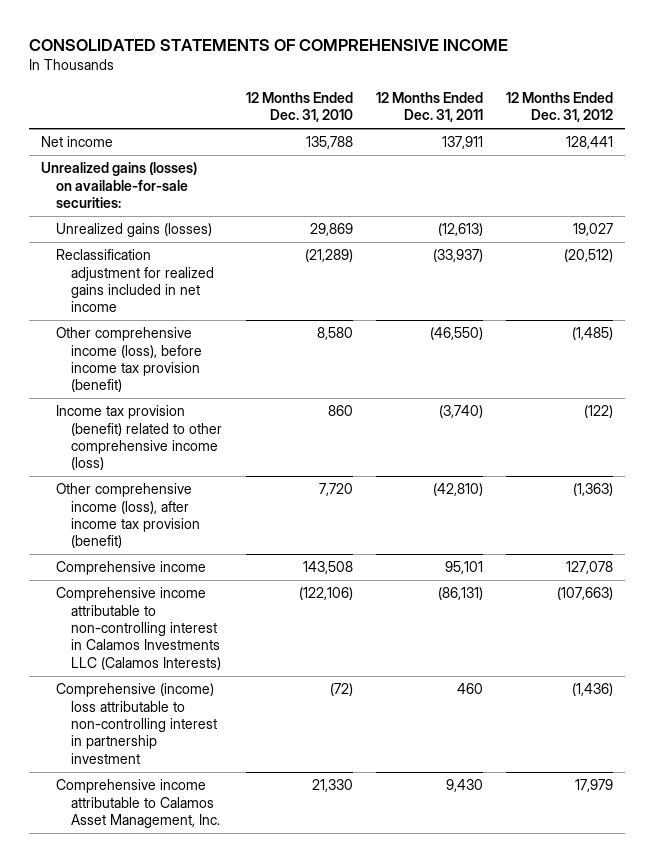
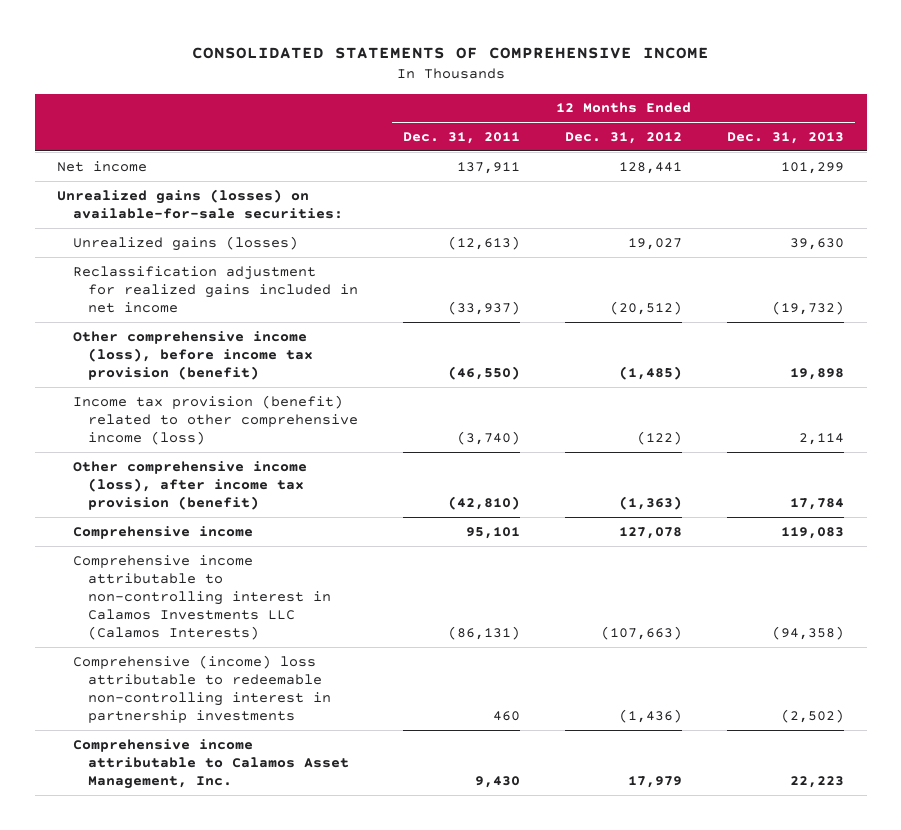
- | 12 Months Ended Dec. 31, 2010 | 12 Months Ended Dec. 31, 2011 | 12 Months Ended Dec. 31, 2012
+ | 12 Months Ended Dec. 31, 2011 | 12 Months Ended Dec. 31, 2012 | 12 Months Ended Dec. 31, 2013
- Comprehensive (income) loss attributable to non-controlling interest in partnership investment | (72) | 460 | (1,436)
+ Comprehensive (income) loss attributable to redeemable non-controlling interest in partnership investments | 460 | (1,436) | (2,502)

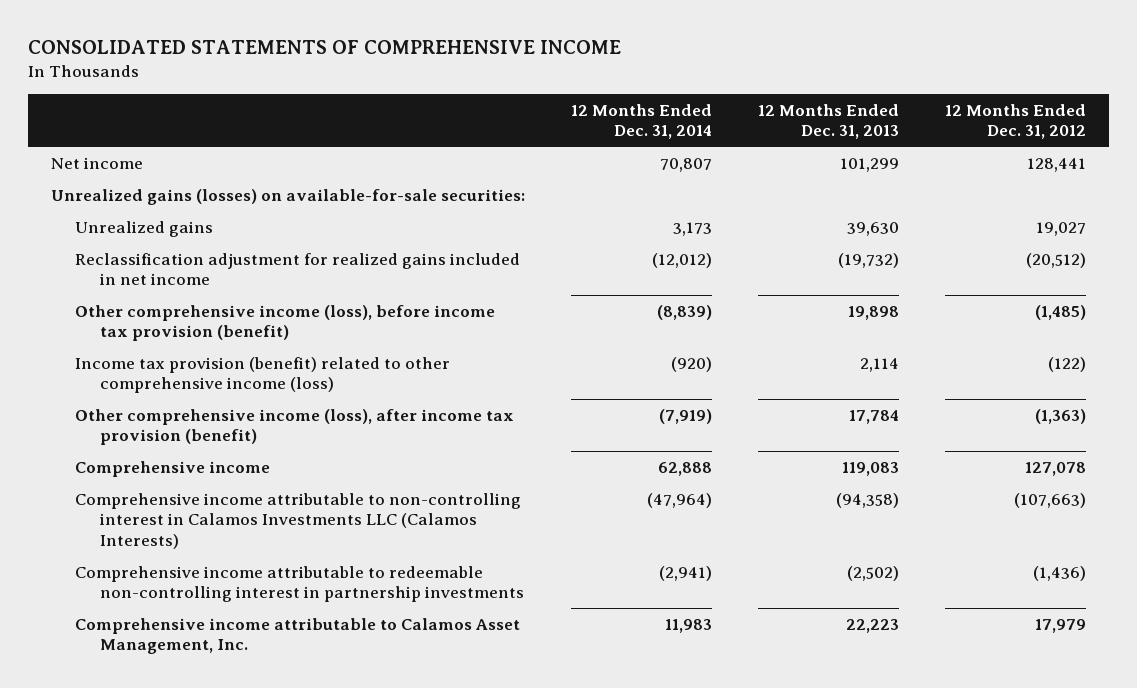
- | 12 Months Ended Dec. 31, 2011 | 12 Months Ended Dec. 31, 2012 | 12 Months Ended Dec. 31, 2013
+ | 12 Months Ended Dec. 31, 2014 | 12 Months Ended Dec. 31, 2013 | 12 Months Ended Dec. 31, 2012
- Unrealized gains (losses) | (12,613) | 19,027 | 39,630
+ Unrealized gains | 3,173 | 39,630 | 19,027
- Comprehensive (income) loss attributable to redeemable non-controlling interest in partnership investments | 460 | (1,436) | (2,502)
+ Comprehensive income attributable to redeemable non-controlling interest in partnership investments | (2,941) | (2,502) | (1,436)

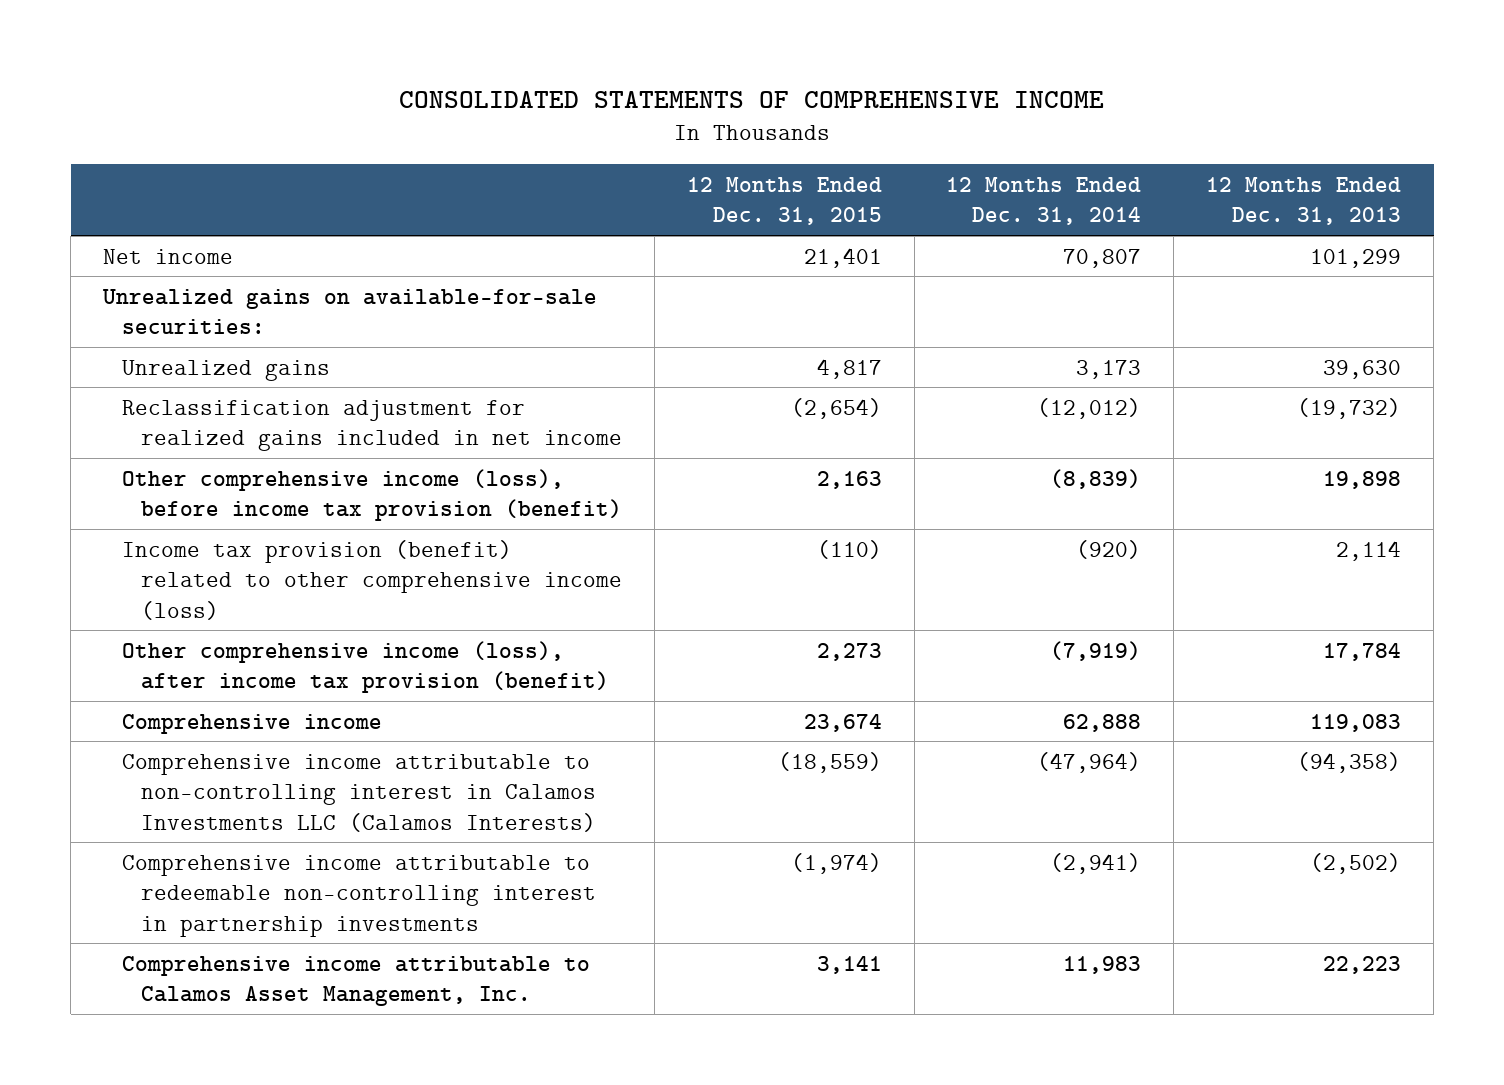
- | 12 Months Ended Dec. 31, 2014 | 12 Months Ended Dec. 31, 2013 | 12 Months Ended Dec. 31, 2012
+ | 12 Months Ended Dec. 31, 2015 | 12 Months Ended Dec. 31, 2014 | 12 Months Ended Dec. 31, 2013
- Unrealized gains (losses) on available-for-sale securities:
+ Unrealized gains on available-for-sale securities:

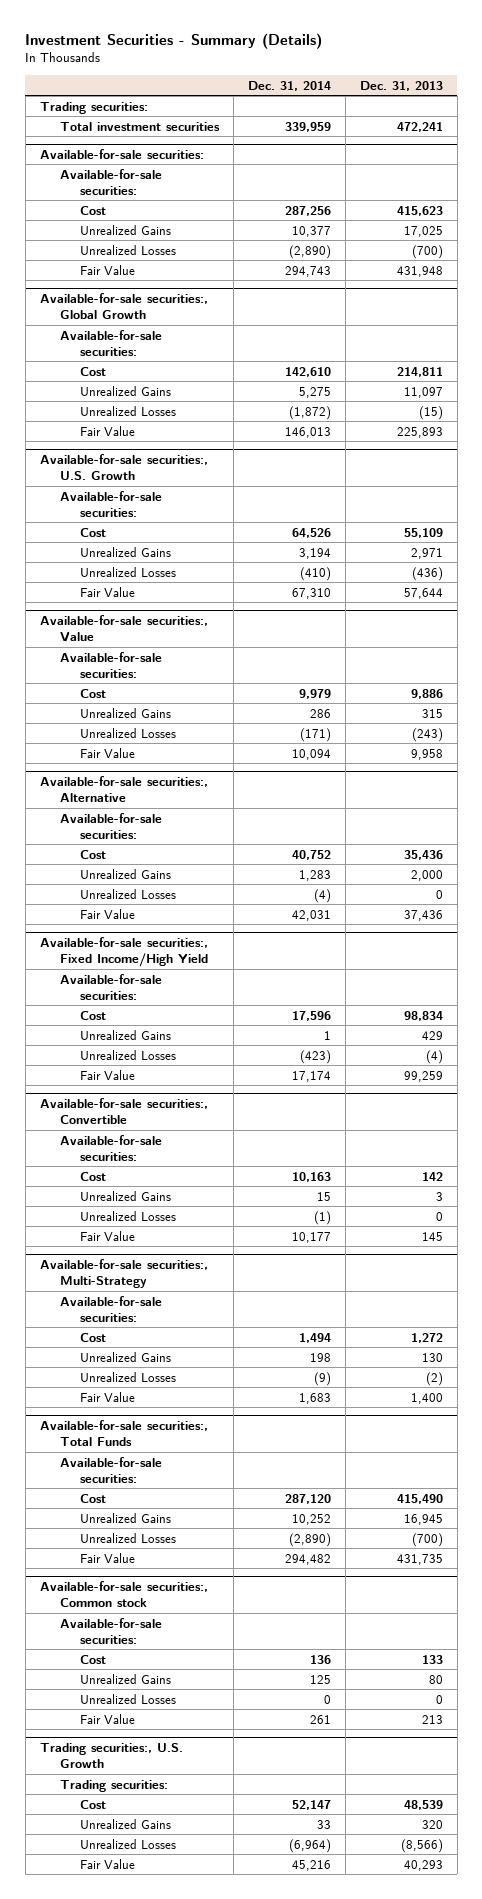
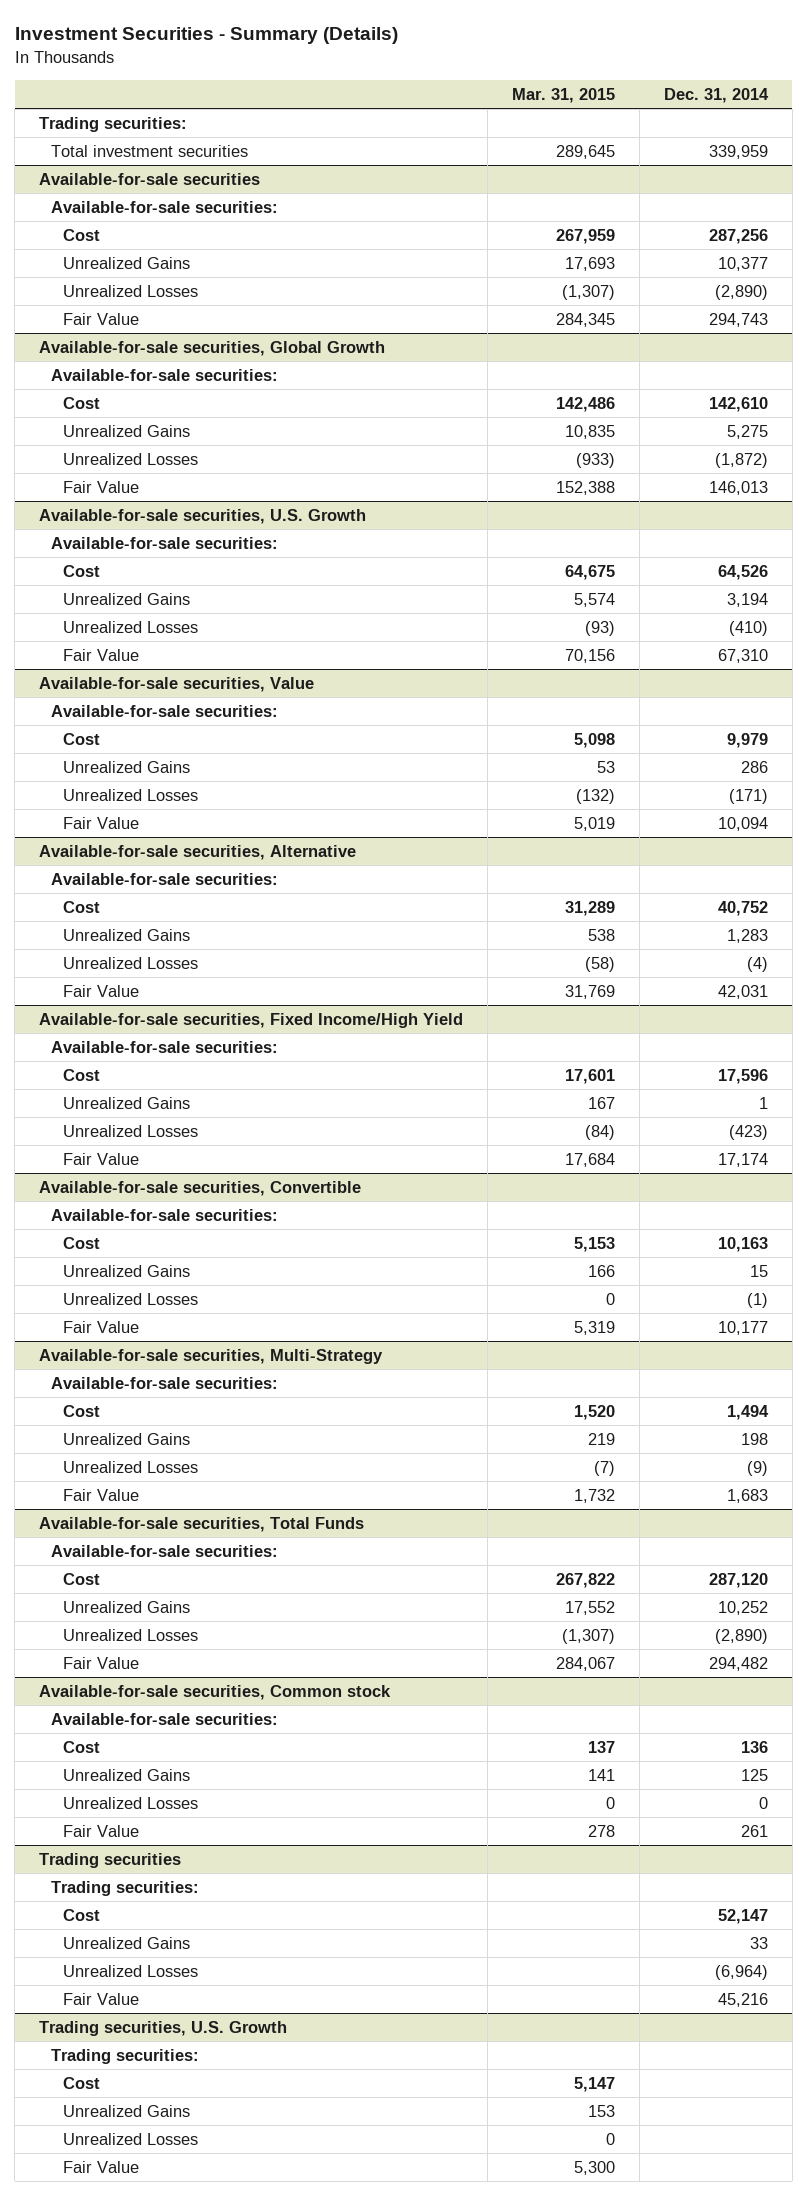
- | Dec. 31, 2014 | Dec. 31, 2013
+ | Mar. 31, 2015 | Dec. 31, 2014
- Available-for-sale securities:
+ Available-for-sale securities
- Available-for-sale securities:, Global Growth
+ Available-for-sale securities, Global Growth
- Available-for-sale securities:, U.S. Growth
+ Available-for-sale securities, U.S. Growth
- Available-for-sale securities:, Value
+ Available-for-sale securities, Value
- Available-for-sale securities:, Alternative
+ Available-for-sale securities, Alternative
- Available-for-sale securities:, Fixed Income/High Yield
+ Available-for-sale securities, Fixed Income/High Yield
- Available-for-sale securities:, Convertible
+ Available-for-sale securities, Convertible
- Available-for-sale securities:, Multi-Strategy
+ Available-for-sale securities, Multi-Strategy
- Available-for-sale securities:, Total Funds
+ Available-for-sale securities, Total Funds
- Available-for-sale securities:, Common stock
+ Available-for-sale securities, Common stock
- Trading securities:, U.S. Growth
+ Trading securities
+ Trading securities, U.S. Growth
+ Trading securities:
+ Cost | 5,147 |
+ Unrealized Gains | 153 |
+ Unrealized Losses | 0 |
+ Fair Value | 5,300 |

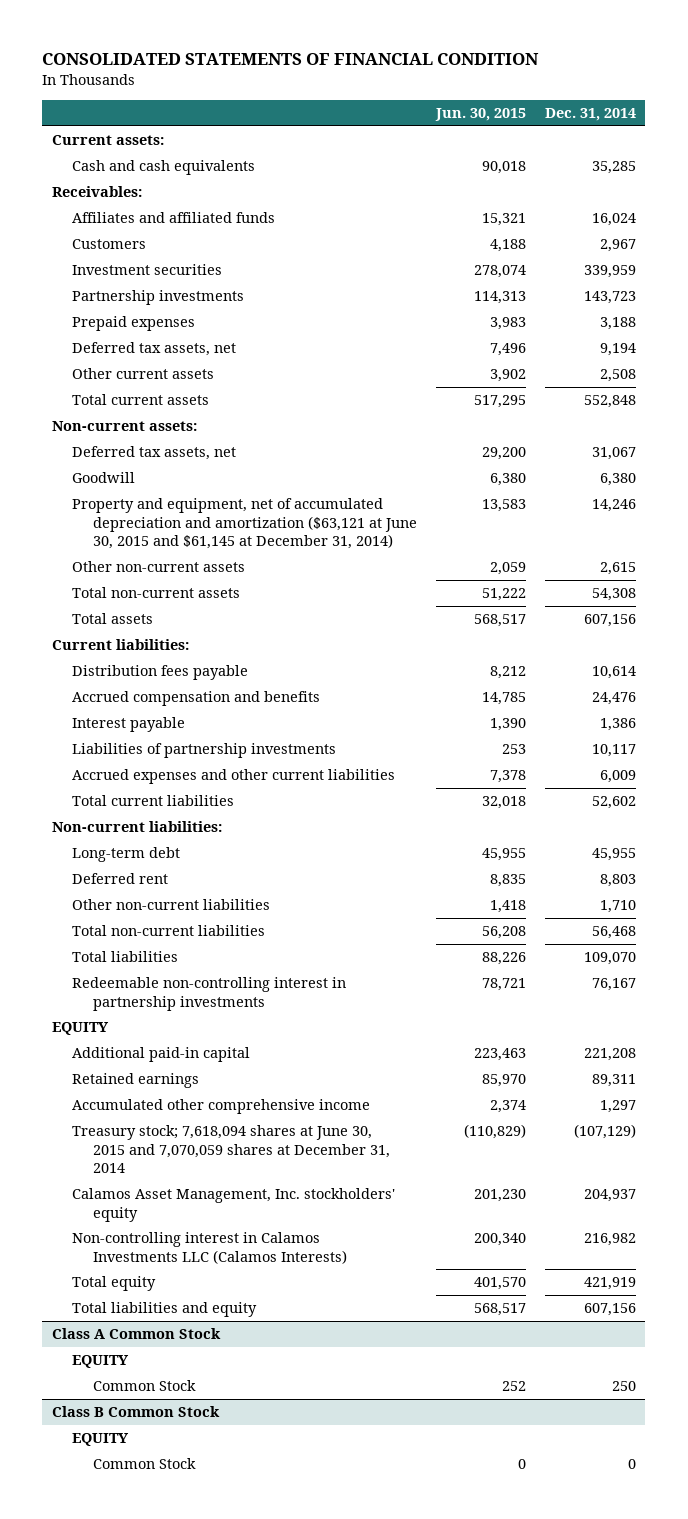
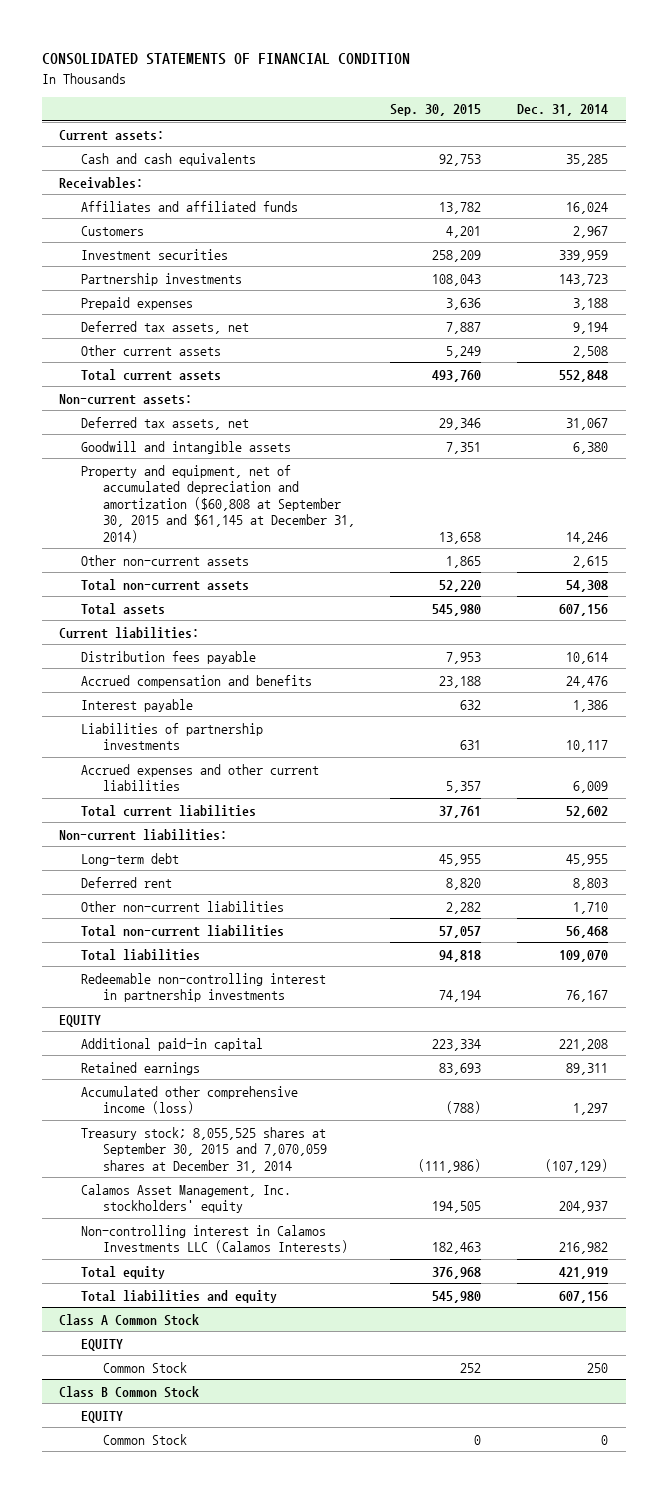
- | Jun. 30, 2015 | Dec. 31, 2014
+ | Sep. 30, 2015 | Dec. 31, 2014
- Goodwill | 6,380 | 6,380
- Property and equipment, net of accumulated depreciation and amortization ($63,121 at June 30, 2015 and $61,145 at December 31, 2014) | 13,583 | 14,246
+ Goodwill and intangible assets | 7,351 | 6,380
+ Property and equipment, net of accumulated depreciation and amortization ($60,808 at September 30, 2015 and $61,145 at December 31, 2014) | 13,658 | 14,246
- Accumulated other comprehensive income | 2,374 | 1,297
- Treasury stock; 7,618,094 shares at June 30, 2015 and 7,070,059 shares at December 31, 2014 | (110,829) | (107,129)
+ Accumulated other comprehensive income (loss) | (788) | 1,297
+ Treasury stock; 8,055,525 shares at September 30, 2015 and 7,070,059 shares at December 31, 2014 | (111,986) | (107,129)

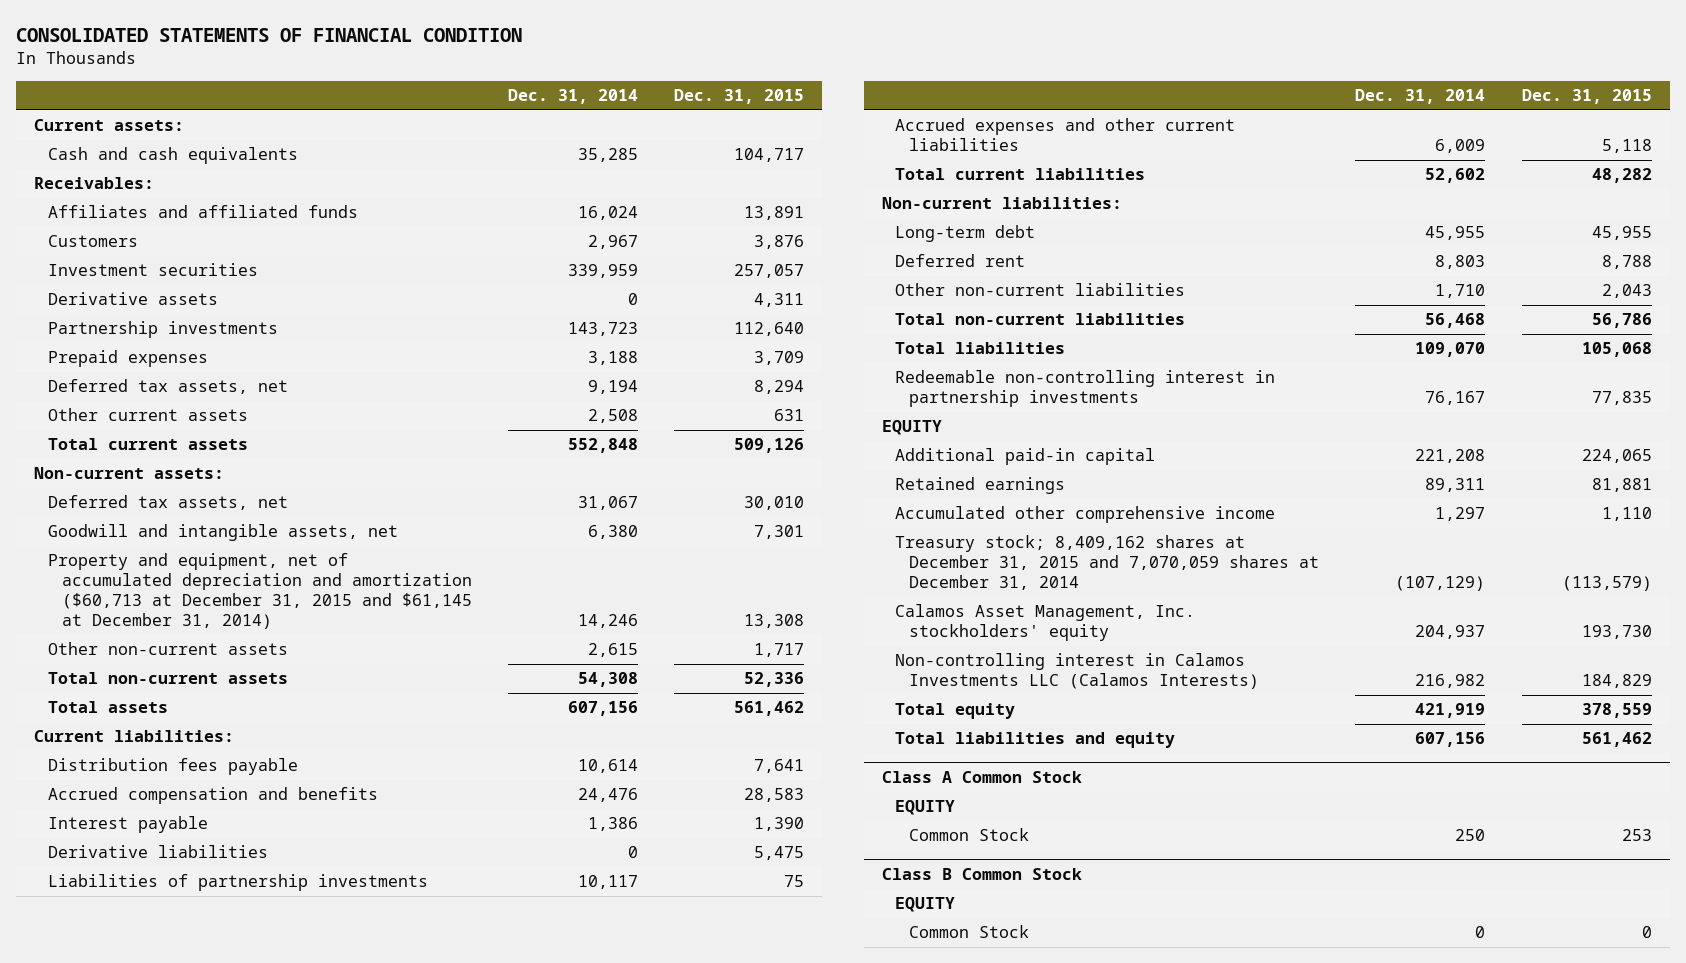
- | Sep. 30, 2015 | Dec. 31, 2014
+ | Dec. 31, 2014 | Dec. 31, 2015
+ Derivative assets | 0 | 4,311
- Goodwill and intangible assets | 7,351 | 6,380
- Property and equipment, net of accumulated depreciation and amortization ($60,808 at September 30, 2015 and $61,145 at December 31, 2014) | 13,658 | 14,246
+ Goodwill and intangible assets, net | 6,380 | 7,301
+ Property and equipment, net of accumulated depreciation and amortization ($60,713 at December 31, 2015 and $61,145 at December 31, 2014) | 14,246 | 13,308
+ Derivative liabilities | 0 | 5,475
- Accumulated other comprehensive income (loss) | (788) | 1,297
- Treasury stock; 8,055,525 shares at September 30, 2015 and 7,070,059 shares at December 31, 2014 | (111,986) | (107,129)
+ Accumulated other comprehensive income | 1,297 | 1,110
+ Treasury stock; 8,409,162 shares at December 31, 2015 and 7,070,059 shares at December 31, 2014 | (107,129) | (113,579)

